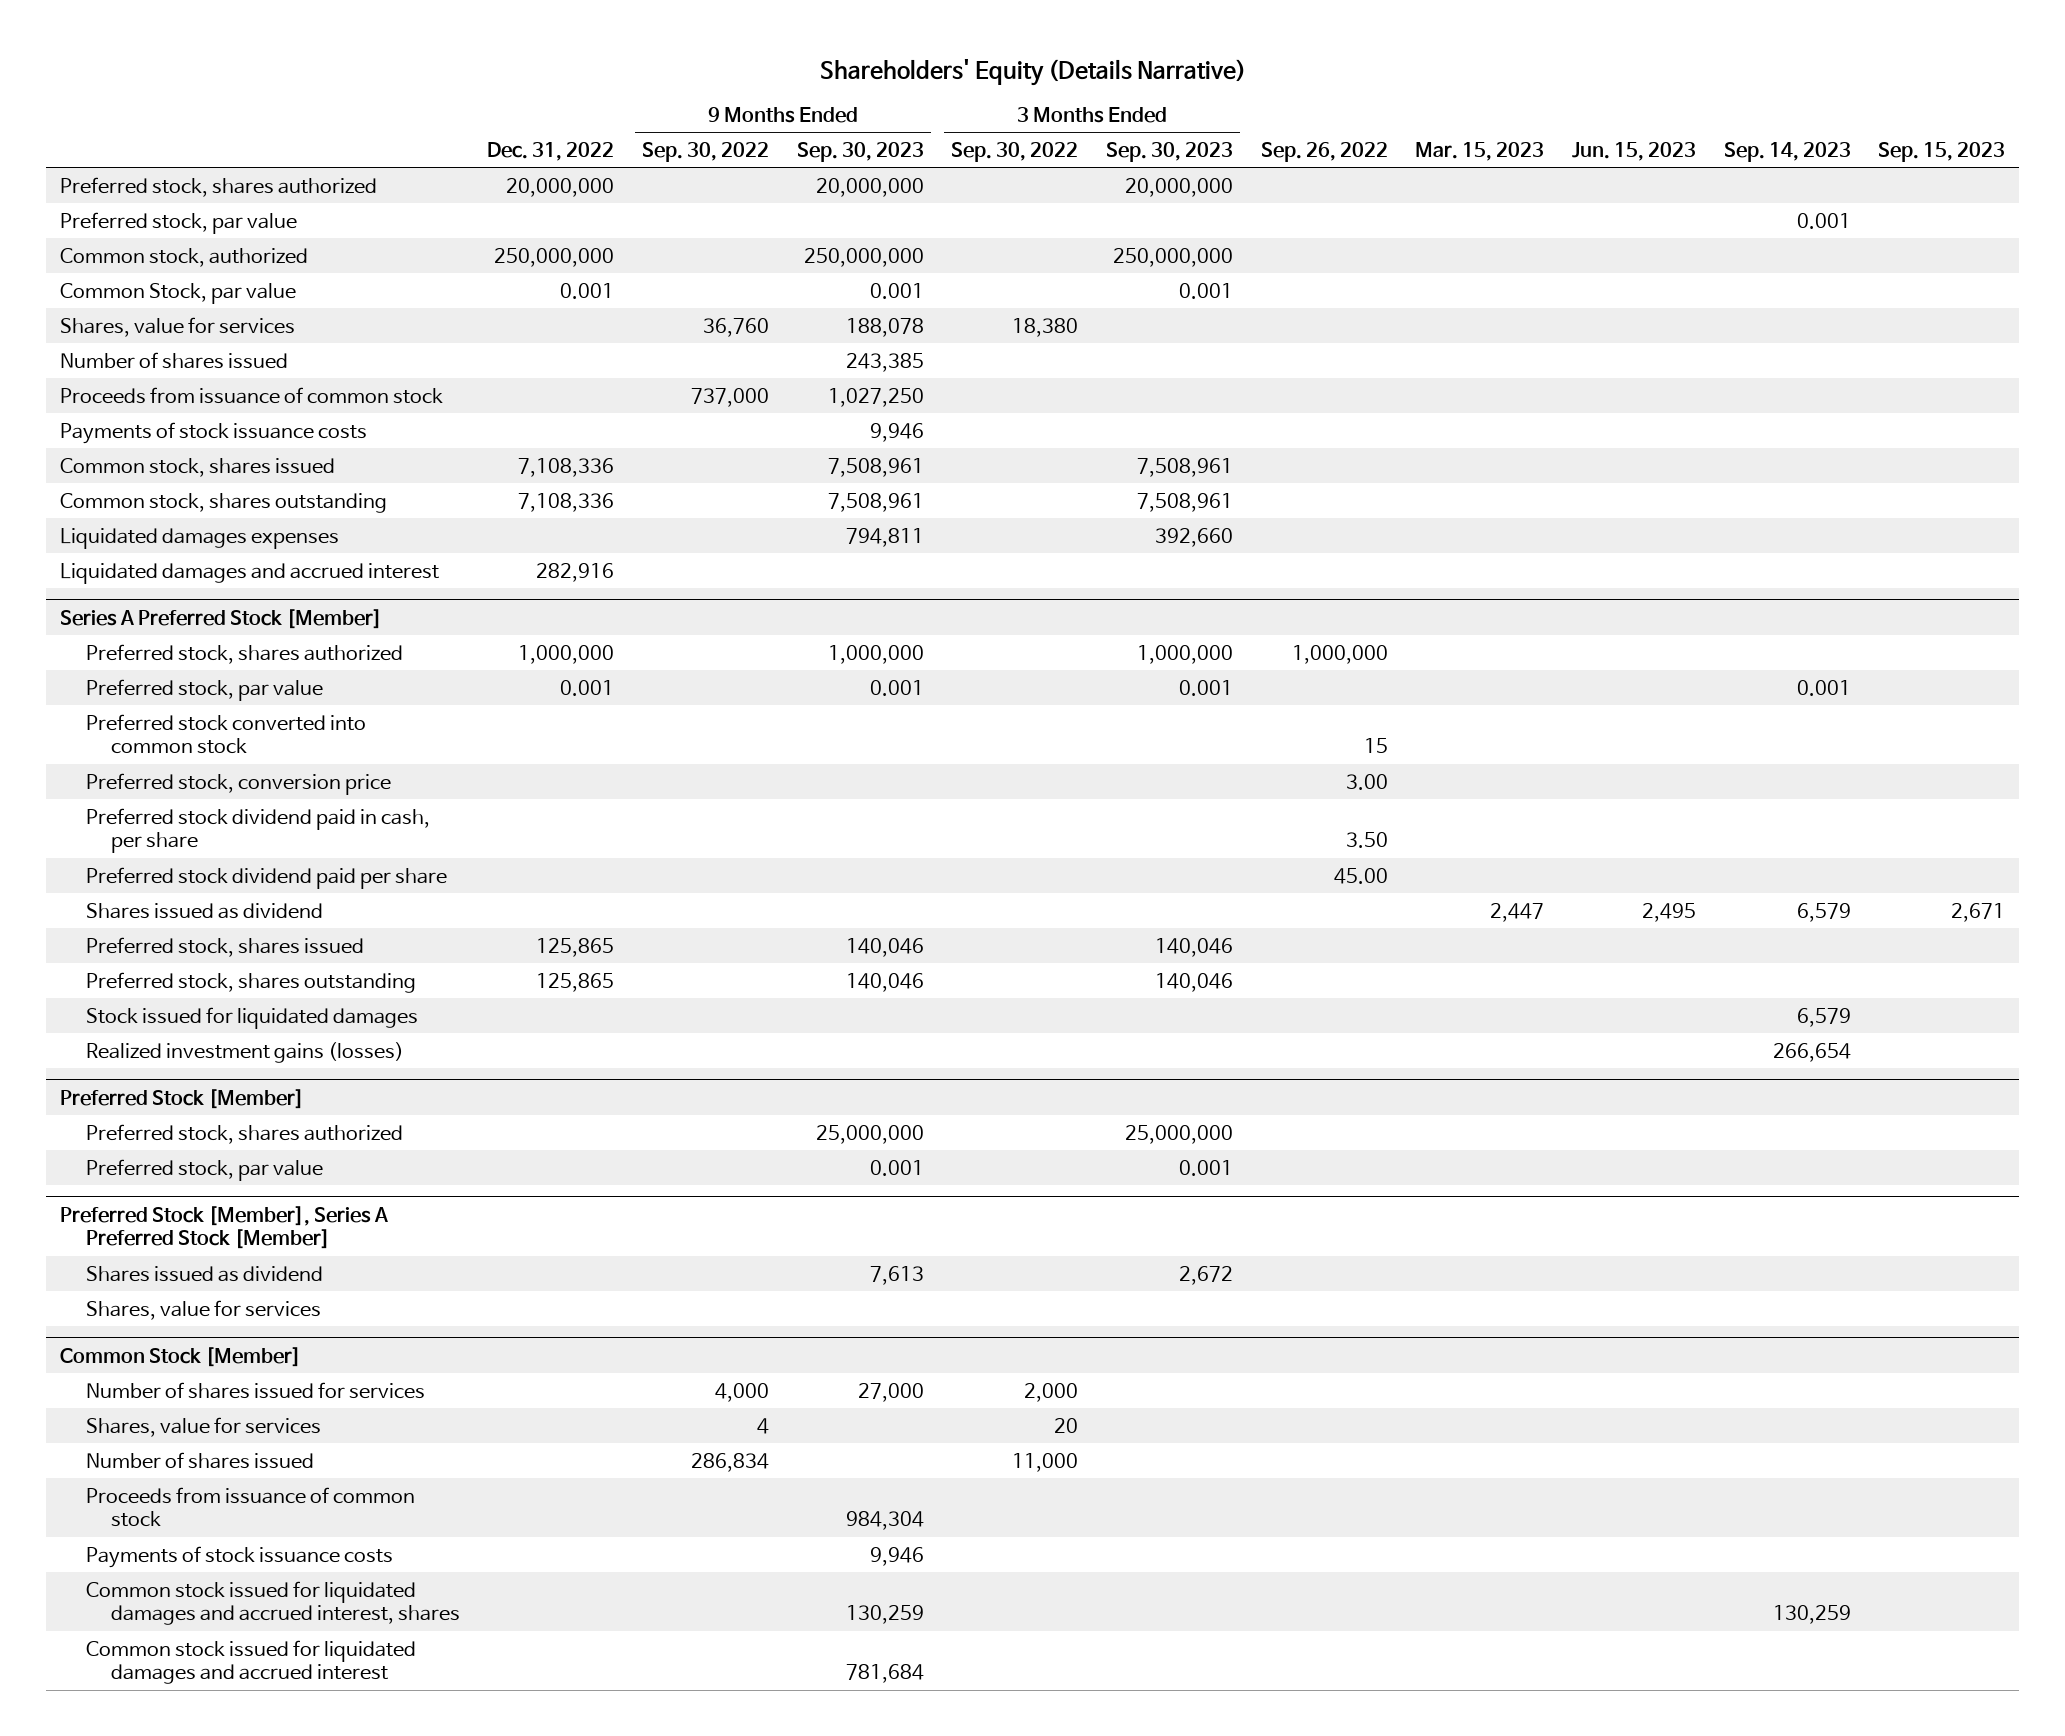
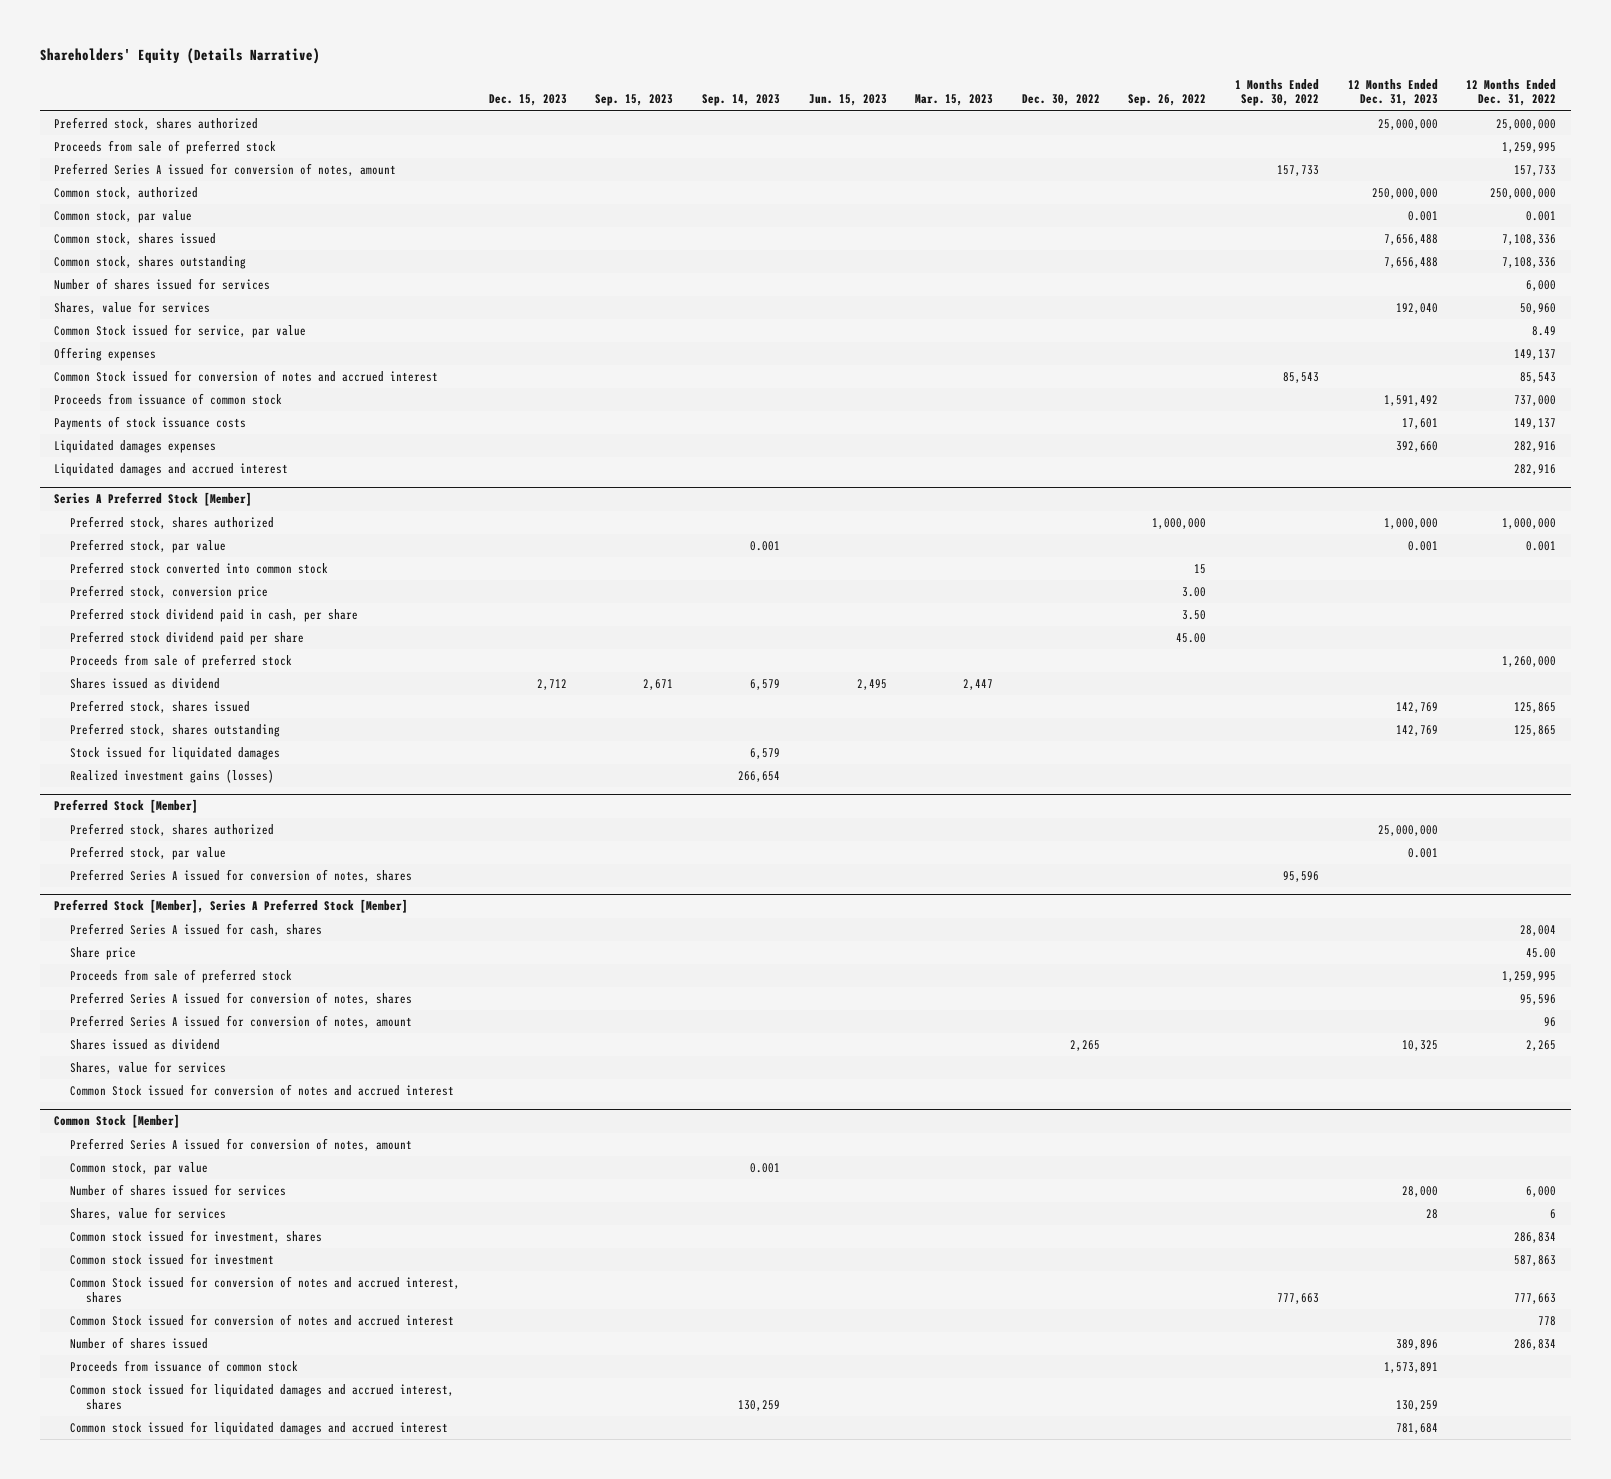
- | Dec. 31, 2022 | 9 Months Ended Sep. 30, 2022 | 9 Months Ended Sep. 30, 2023 | 3 Months Ended Sep. 30, 2022 | 3 Months Ended Sep. 30, 2023 | Sep. 26, 2022 | Mar. 15, 2023 | Jun. 15, 2023 | Sep. 14, 2023 | Sep. 15, 2023
+ | Dec. 15, 2023 | Sep. 15, 2023 | Sep. 14, 2023 | Jun. 15, 2023 | Mar. 15, 2023 | Dec. 30, 2022 | Sep. 26, 2022 | 1 Months Ended Sep. 30, 2022 | 12 Months Ended Dec. 31, 2023 | 12 Months Ended Dec. 31, 2022
- Preferred stock, par value | | | | | | | | | 0.001 |
+ Proceeds from sale of preferred stock | | | | | | | | | | 1,259,995
+ Preferred Series A issued for conversion of notes, amount | | | | | | | | 157,733 | | 157,733
- Common Stock, par value | 0.001 | | 0.001 | | 0.001 | | | | |
+ Common stock, par value | | | | | | | | | 0.001 | 0.001
moved up: Common stock, shares issued | | | | | | | | | 7,656,488 | 7,108,336
moved up: Common stock, shares outstanding | | | | | | | | | 7,656,488 | 7,108,336
+ Number of shares issued for services | | | | | | | | | | 6,000
- Number of shares issued | | | 243,385 | | | | | | |
+ Common Stock issued for service, par value | | | | | | | | | | 8.49
+ Offering expenses | | | | | | | | | | 149,137
+ Common Stock issued for conversion of notes and accrued interest | | | | | | | | 85,543 | | 85,543
@ Series A Preferred Stock [Member]
+ Proceeds from sale of preferred stock | | | | | | | | | | 1,260,000
@ Preferred Stock [Member]
+ Preferred Series A issued for conversion of notes, shares | | | | | | | | 95,596 | |
@ Preferred Stock [Member], Series A Preferred Stock [Member]
+ Preferred Series A issued for cash, shares | | | | | | | | | | 28,004
+ Share price | | | | | | | | | | 45.00
+ Proceeds from sale of preferred stock | | | | | | | | | | 1,259,995
+ Preferred Series A issued for conversion of notes, shares | | | | | | | | | | 95,596
+ Preferred Series A issued for conversion of notes, amount | | | | | | | | | | 96
+ Common Stock issued for conversion of notes and accrued interest
@ Common Stock [Member]
+ Preferred Series A issued for conversion of notes, amount
+ Common stock, par value | | | 0.001 | | | | | | |
+ Common stock issued for investment, shares | | | | | | | | | | 286,834
+ Common stock issued for investment | | | | | | | | | | 587,863
+ Common Stock issued for conversion of notes and accrued interest, shares | | | | | | | | 777,663 | | 777,663
+ Common Stock issued for conversion of notes and accrued interest | | | | | | | | | | 778
- Payments of stock issuance costs | | | 9,946 | | | | | | |

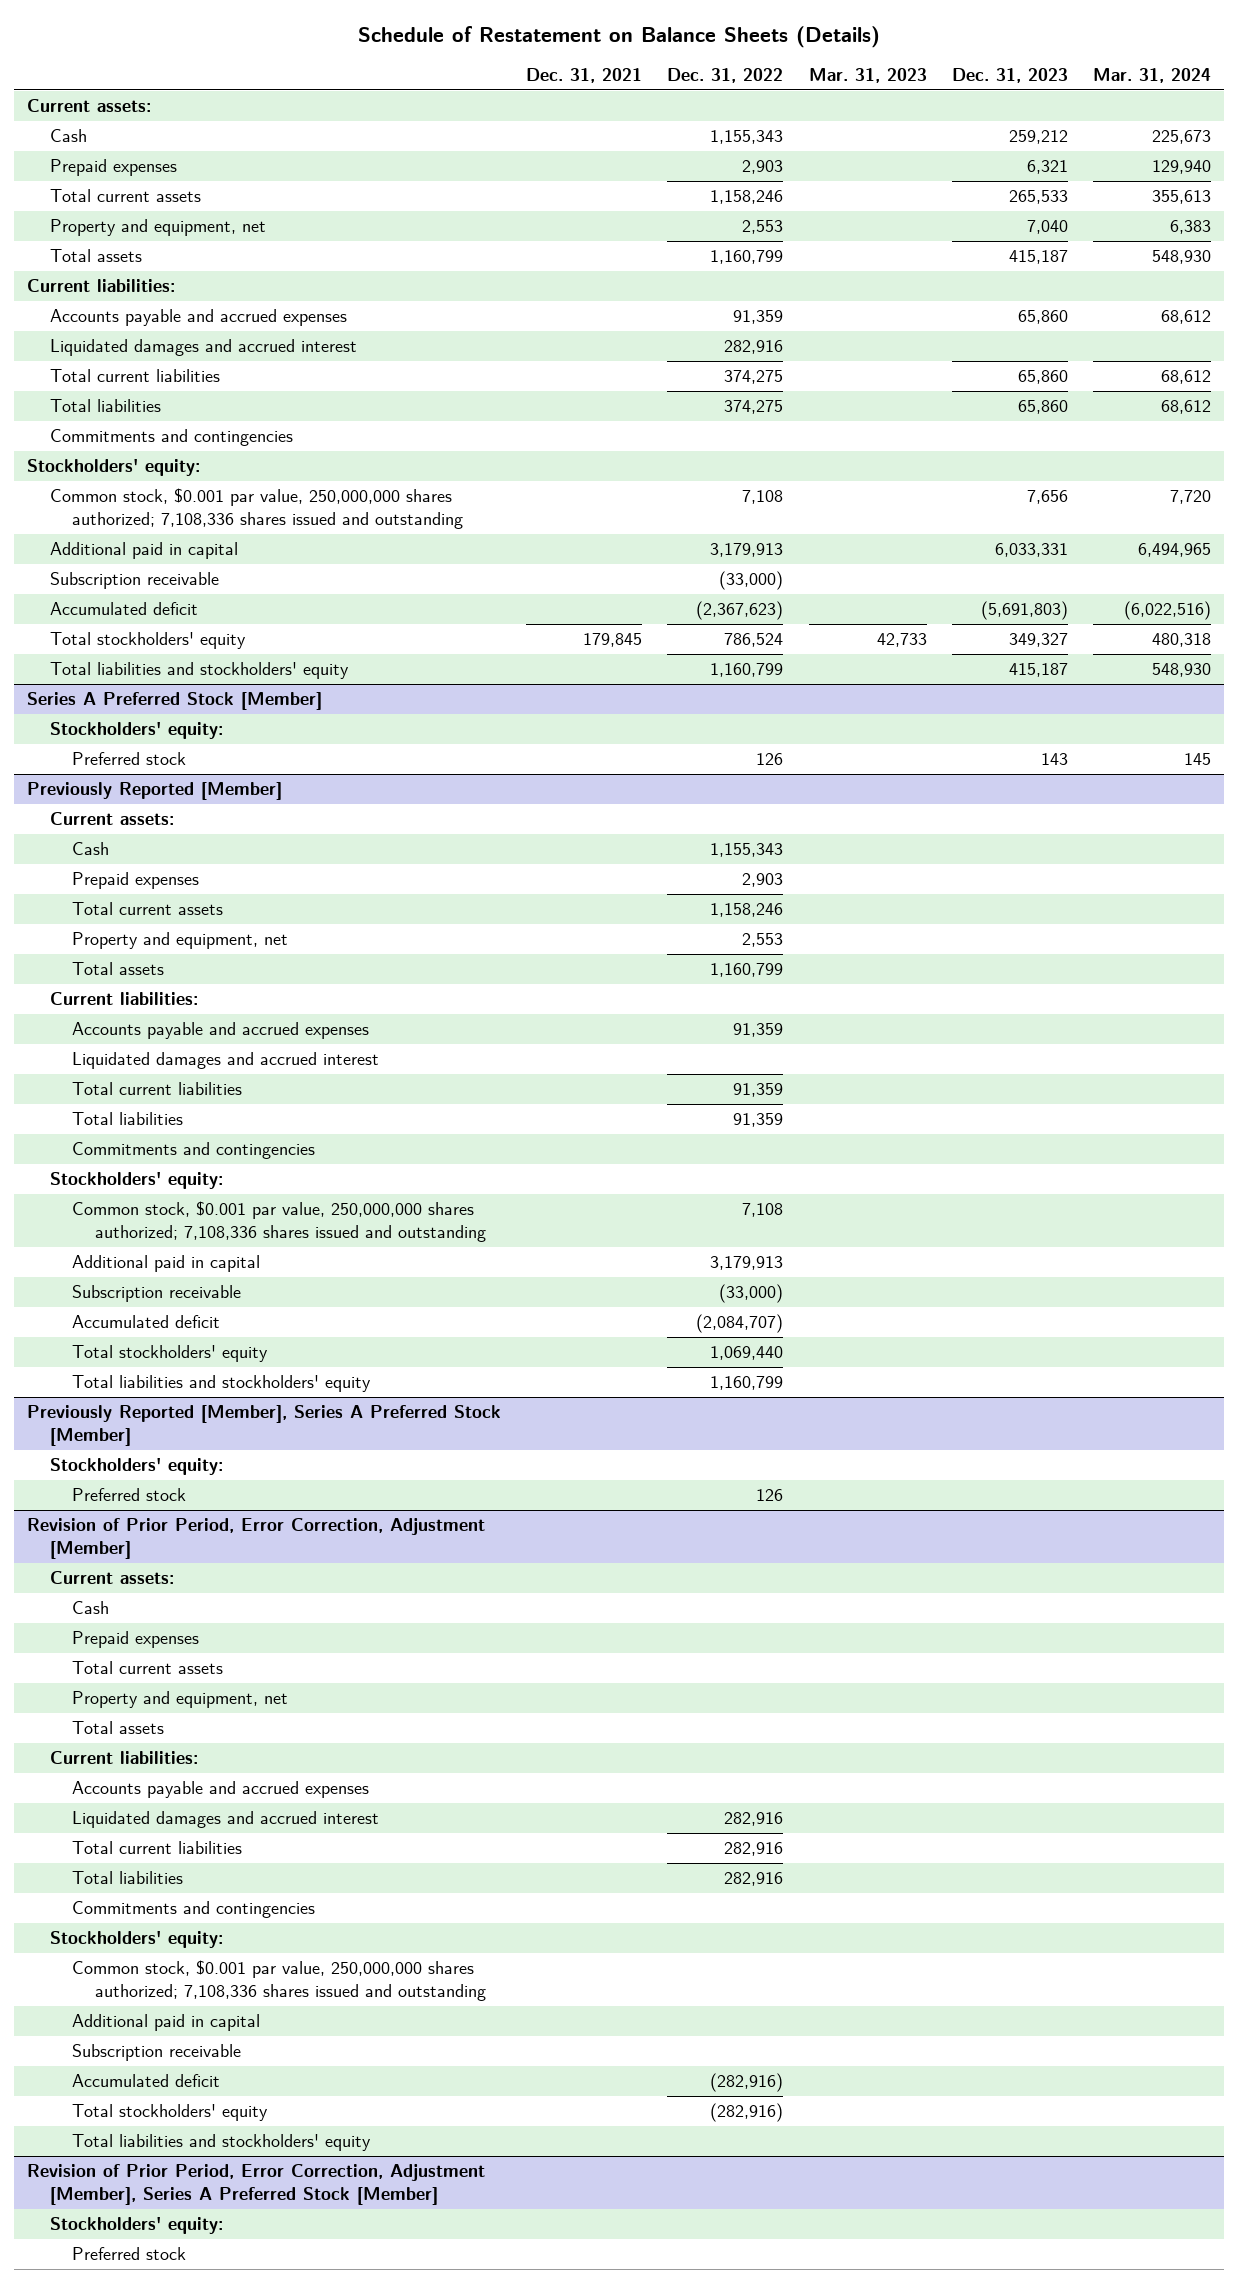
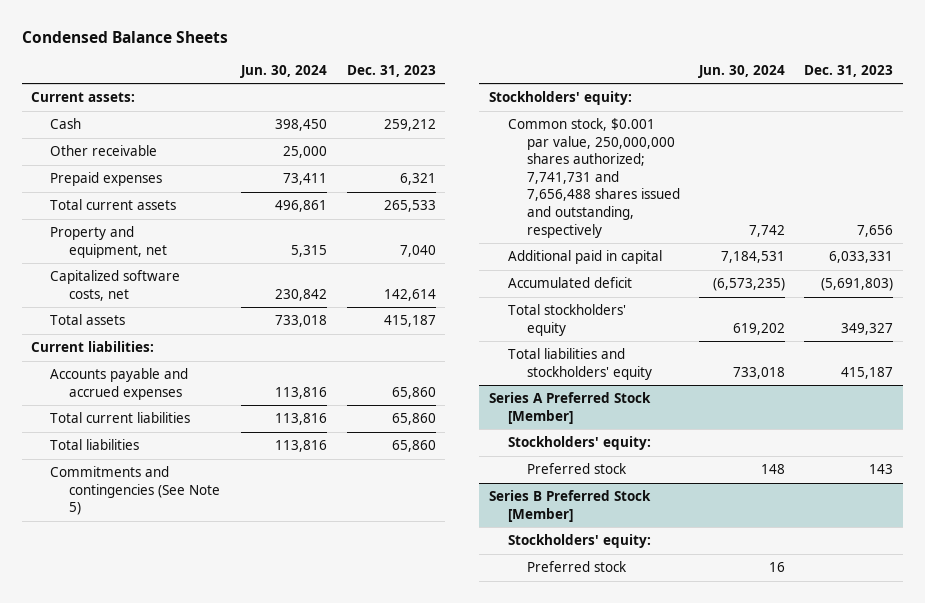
- Schedule of Restatement on Balance Sheets (Details)
+ Condensed Balance Sheets
- | Dec. 31, 2021 | Dec. 31, 2022 | Mar. 31, 2023 | Dec. 31, 2023 | Mar. 31, 2024
+ | Jun. 30, 2024 | Dec. 31, 2023
+ Other receivable | 25,000 |
+ Capitalized software costs, net | 230,842 | 142,614
- Liquidated damages and accrued interest | | 282,916 | | |
- Commitments and contingencies
+ Commitments and contingencies (See Note 5)
- Common stock, $0.001 par value, 250,000,000 shares authorized; 7,108,336 shares issued and outstanding | | 7,108 | | 7,656 | 7,720
+ Common stock, $0.001 par value, 250,000,000 shares authorized; 7,741,731 and 7,656,488 shares issued and outstanding, respectively | 7,742 | 7,656
- Subscription receivable | | (33,000) | | |
- Previously Reported [Member]
- Current assets:
- Cash | | 1,155,343 | | |
- Prepaid expenses | | 2,903 | | |
- Total current assets | | 1,158,246 | | |
- Property and equipment, net | | 2,553 | | |
- Total assets | | 1,160,799 | | |
- Current liabilities:
- Accounts payable and accrued expenses | | 91,359 | | |
- Liquidated damages and accrued interest
- Total current liabilities | | 91,359 | | |
- Total liabilities | | 91,359 | | |
- Commitments and contingencies
- Stockholders' equity:
- Common stock, $0.001 par value, 250,000,000 shares authorized; 7,108,336 shares issued and outstanding | | 7,108 | | |
- Additional paid in capital | | 3,179,913 | | |
- Subscription receivable | | (33,000) | | |
- Accumulated deficit | | (2,084,707) | | |
- Total stockholders' equity | | 1,069,440 | | |
- Total liabilities and stockholders' equity | | 1,160,799 | | |
- Previously Reported [Member], Series A Preferred Stock [Member]
- Stockholders' equity:
- Preferred stock | | 126 | | |
- Revision of Prior Period, Error Correction, Adjustment [Member]
- Current assets:
- Cash
- Prepaid expenses
- Total current assets
- Property and equipment, net
- Total assets
- Current liabilities:
- Accounts payable and accrued expenses
- Liquidated damages and accrued interest | | 282,916 | | |
- Total current liabilities | | 282,916 | | |
- Total liabilities | | 282,916 | | |
- Commitments and contingencies
- Stockholders' equity:
- Common stock, $0.001 par value, 250,000,000 shares authorized; 7,108,336 shares issued and outstanding
- Additional paid in capital
- Subscription receivable
- Accumulated deficit | | (282,916) | | |
- Total stockholders' equity | | (282,916) | | |
- Total liabilities and stockholders' equity
- Revision of Prior Period, Error Correction, Adjustment [Member], Series A Preferred Stock [Member]
- Stockholders' equity:
- Preferred stock
+ Series B Preferred Stock [Member]
+ Stockholders' equity:
+ Preferred stock | 16 |

